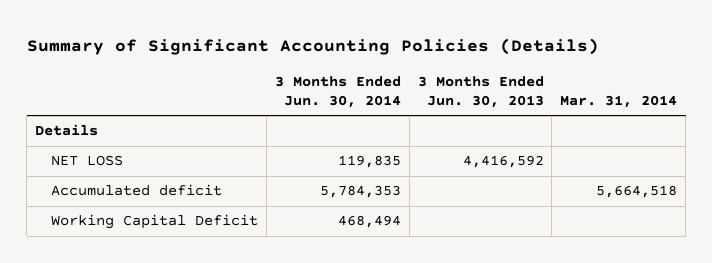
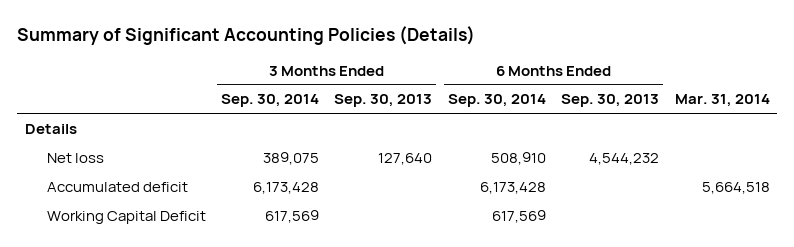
- | 3 Months Ended Jun. 30, 2014 | 3 Months Ended Jun. 30, 2013 | Mar. 31, 2014
+ | 3 Months Ended Sep. 30, 2014 | 3 Months Ended Sep. 30, 2013 | 6 Months Ended Sep. 30, 2014 | 6 Months Ended Sep. 30, 2013 | Mar. 31, 2014
- NET LOSS | 119,835 | 4,416,592 |
+ Net loss | 389,075 | 127,640 | 508,910 | 4,544,232 |

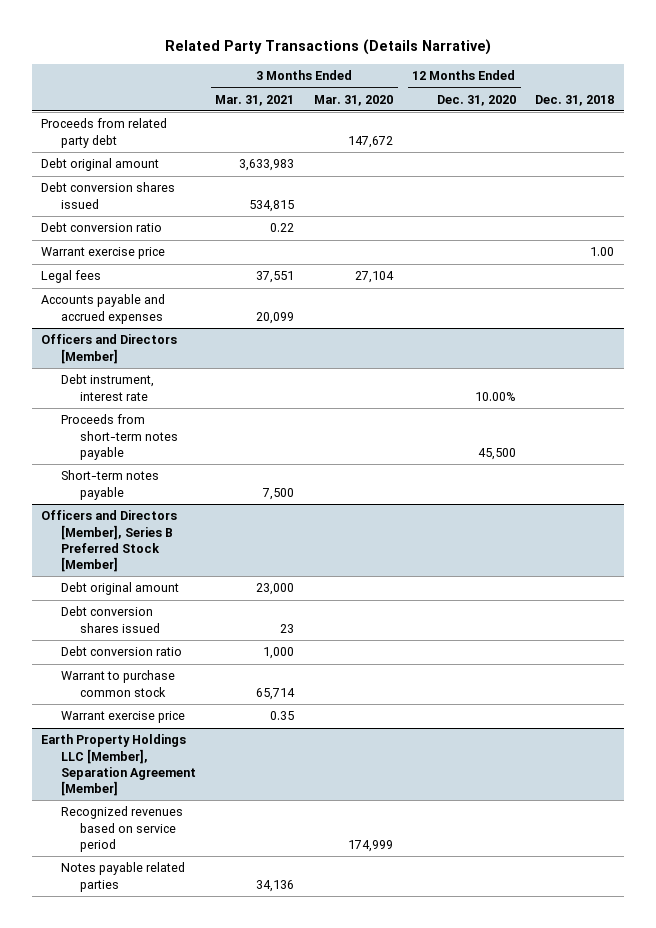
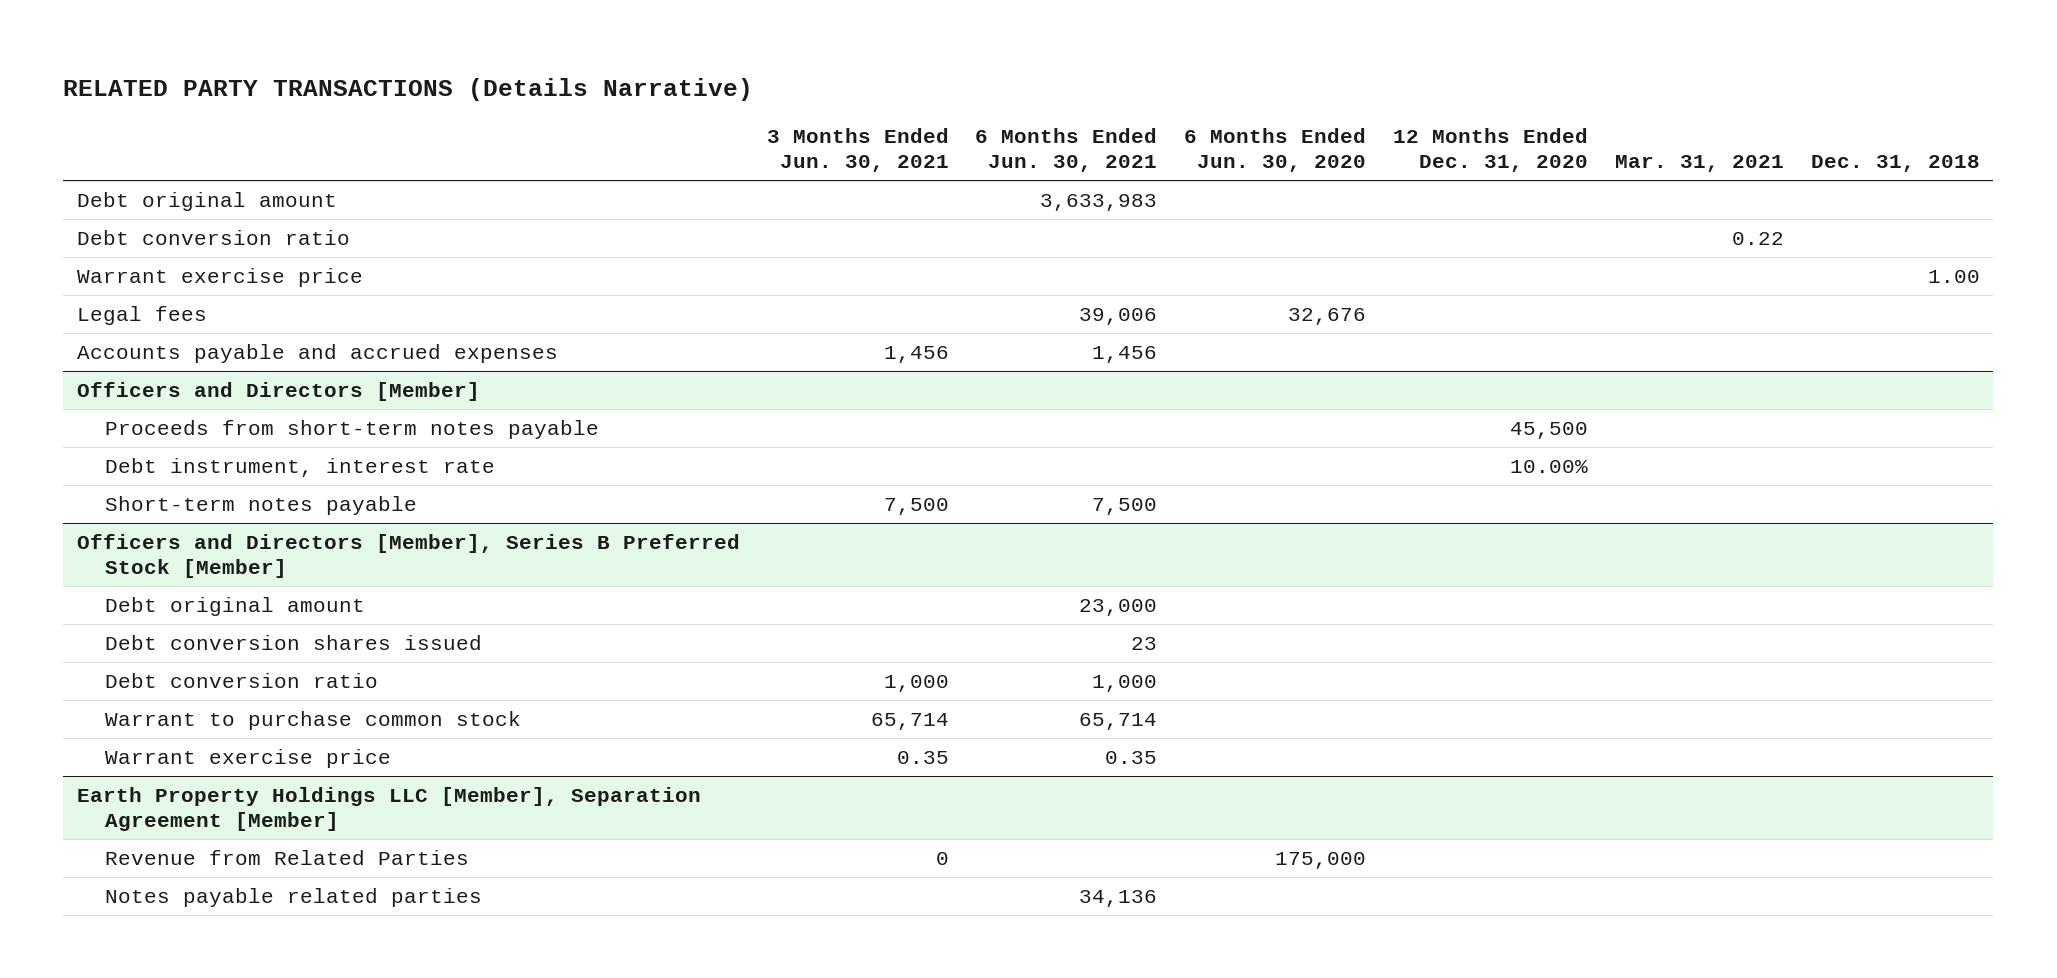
- Related Party Transactions (Details Narrative)
+ RELATED PARTY TRANSACTIONS (Details Narrative)
- | 3 Months Ended Mar. 31, 2021 | 3 Months Ended Mar. 31, 2020 | 12 Months Ended Dec. 31, 2020 | Dec. 31, 2018
+ | 3 Months Ended Jun. 30, 2021 | 6 Months Ended Jun. 30, 2021 | 6 Months Ended Jun. 30, 2020 | 12 Months Ended Dec. 31, 2020 | Mar. 31, 2021 | Dec. 31, 2018
- Proceeds from related party debt | | 147,672 | |
- Debt conversion shares issued | 534,815 | | |
@ Officers and Directors [Member]
moved down: Debt instrument, interest rate | | | | 10.00% | |
@ Earth Property Holdings LLC [Member], Separation Agreement [Member]
- Recognized revenues based on service period | | 174,999 | |
+ Revenue from Related Parties | 0 | | 175,000 | | |

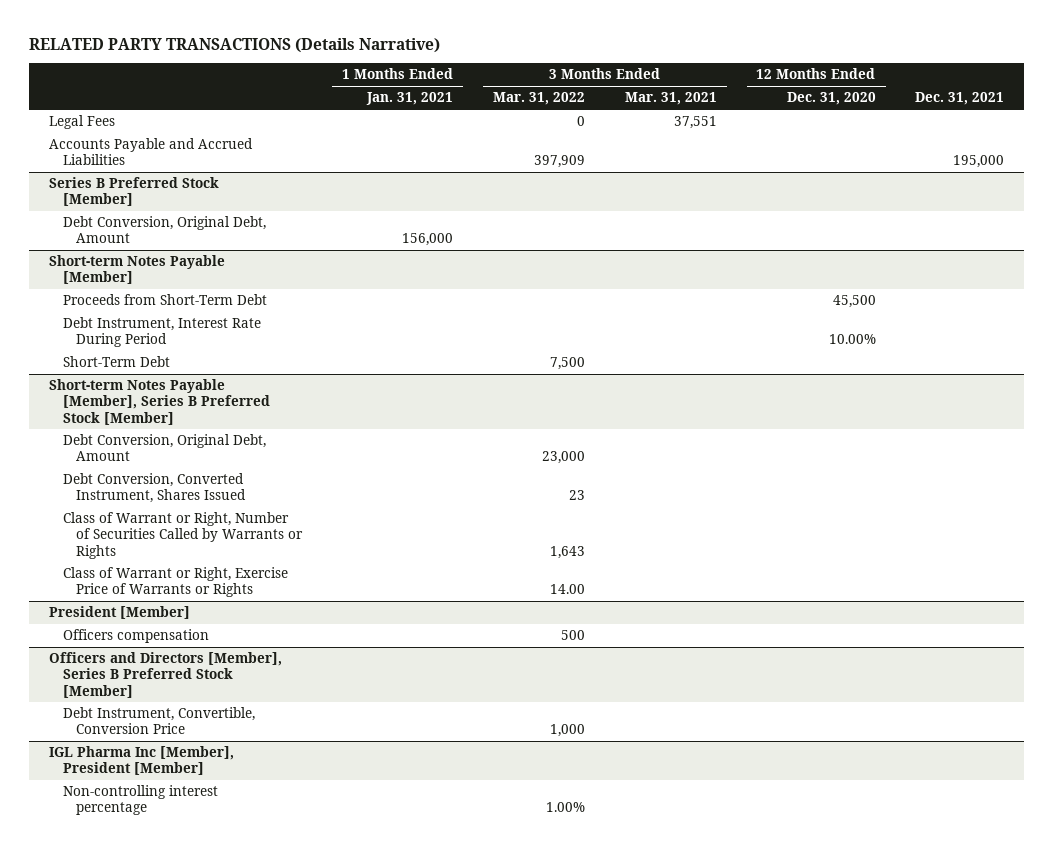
- | 3 Months Ended Jun. 30, 2021 | 6 Months Ended Jun. 30, 2021 | 6 Months Ended Jun. 30, 2020 | 12 Months Ended Dec. 31, 2020 | Mar. 31, 2021 | Dec. 31, 2018
+ | 1 Months Ended Jan. 31, 2021 | 3 Months Ended Mar. 31, 2022 | 3 Months Ended Mar. 31, 2021 | 12 Months Ended Dec. 31, 2020 | Dec. 31, 2021
- Debt original amount | | 3,633,983 | | | |
- Debt conversion ratio | | | | | 0.22 |
- Warrant exercise price | | | | | | 1.00
- Legal fees | | 39,006 | 32,676 | | |
- Accounts payable and accrued expenses | 1,456 | 1,456 | | | |
- Officers and Directors [Member]
- Proceeds from short-term notes payable | | | | 45,500 | |
- Debt instrument, interest rate | | | | 10.00% | |
- Short-term notes payable | 7,500 | 7,500 | | | |
+ Legal Fees | | 0 | 37,551 | |
+ Accounts Payable and Accrued Liabilities | | 397,909 | | | 195,000
+ Series B Preferred Stock [Member]
+ Debt Conversion, Original Debt, Amount | 156,000 | | | |
+ Short-term Notes Payable [Member]
+ Proceeds from Short-Term Debt | | | | 45,500 |
+ Debt Instrument, Interest Rate During Period | | | | 10.00% |
+ Short-Term Debt | | 7,500 | | |
+ Short-term Notes Payable [Member], Series B Preferred Stock [Member]
+ Debt Conversion, Original Debt, Amount | | 23,000 | | |
+ Debt Conversion, Converted Instrument, Shares Issued | | 23 | | |
+ Class of Warrant or Right, Number of Securities Called by Warrants or Rights | | 1,643 | | |
+ Class of Warrant or Right, Exercise Price of Warrants or Rights | | 14.00 | | |
+ President [Member]
+ Officers compensation | | 500 | | |
@ Officers and Directors [Member], Series B Preferred Stock [Member]
- Debt original amount | | 23,000 | | | |
- Debt conversion shares issued | | 23 | | | |
- Debt conversion ratio | 1,000 | 1,000 | | | |
- Warrant to purchase common stock | 65,714 | 65,714 | | | |
- Warrant exercise price | 0.35 | 0.35 | | | |
- Earth Property Holdings LLC [Member], Separation Agreement [Member]
- Revenue from Related Parties | 0 | | 175,000 | | |
- Notes payable related parties | | 34,136 | | | |
@ Officers and Directors [Member], Series B Preferred Stock [Member]
+ Debt Instrument, Convertible, Conversion Price | | 1,000 | | |
+ IGL Pharma Inc [Member], President [Member]
+ Non-controlling interest percentage | | 1.00% | | |

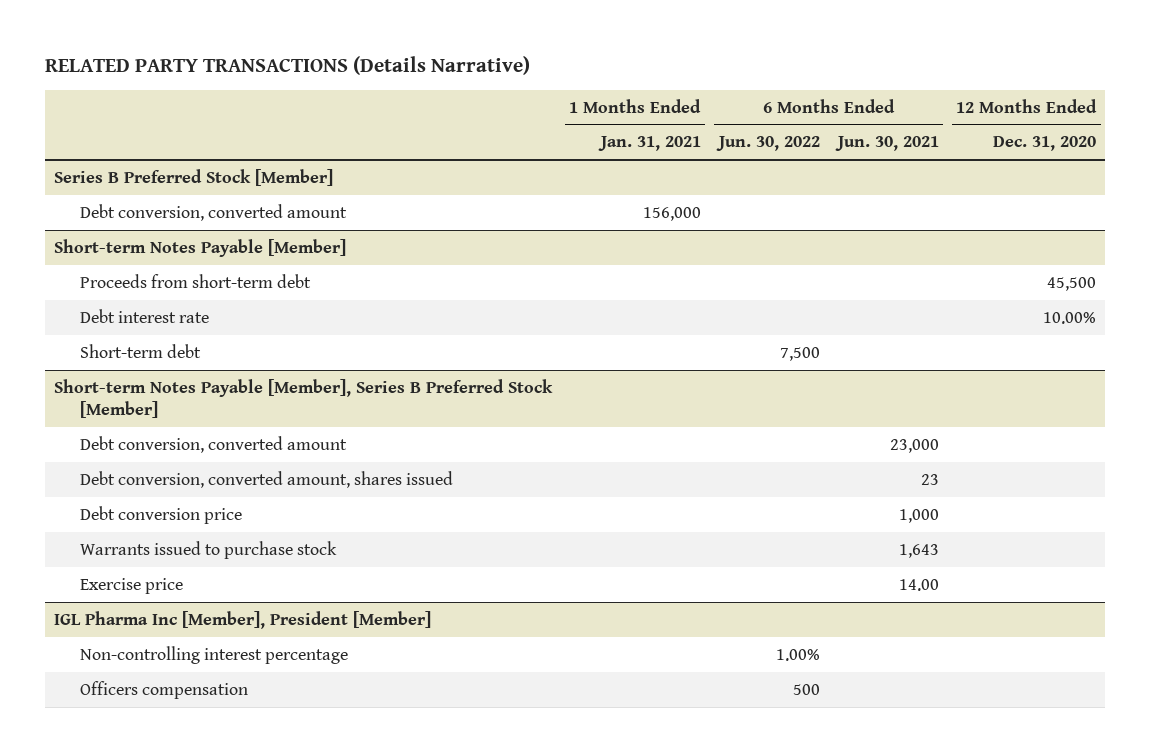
- | 1 Months Ended Jan. 31, 2021 | 3 Months Ended Mar. 31, 2022 | 3 Months Ended Mar. 31, 2021 | 12 Months Ended Dec. 31, 2020 | Dec. 31, 2021
+ | 1 Months Ended Jan. 31, 2021 | 6 Months Ended Jun. 30, 2022 | 6 Months Ended Jun. 30, 2021 | 12 Months Ended Dec. 31, 2020
- Legal Fees | | 0 | 37,551 | |
- Accounts Payable and Accrued Liabilities | | 397,909 | | | 195,000
@ Series B Preferred Stock [Member]
- Debt Conversion, Original Debt, Amount | 156,000 | | | |
+ Debt conversion, converted amount | 156,000 | | |
@ Short-term Notes Payable [Member]
- Proceeds from Short-Term Debt | | | | 45,500 |
- Debt Instrument, Interest Rate During Period | | | | 10.00% |
- Short-Term Debt | | 7,500 | | |
+ Proceeds from short-term debt | | | | 45,500
+ Debt interest rate | | | | 10.00%
+ Short-term debt | | 7,500 | |
@ Short-term Notes Payable [Member], Series B Preferred Stock [Member]
- Debt Conversion, Original Debt, Amount | | 23,000 | | |
- Debt Conversion, Converted Instrument, Shares Issued | | 23 | | |
- Class of Warrant or Right, Number of Securities Called by Warrants or Rights | | 1,643 | | |
- Class of Warrant or Right, Exercise Price of Warrants or Rights | | 14.00 | | |
- President [Member]
- Officers compensation | | 500 | | |
- Officers and Directors [Member], Series B Preferred Stock [Member]
- Debt Instrument, Convertible, Conversion Price | | 1,000 | | |
@ Short-term Notes Payable [Member], Series B Preferred Stock [Member]
+ Debt conversion, converted amount | | | 23,000 |
+ Debt conversion, converted amount, shares issued | | | 23 |
+ Debt conversion price | | | 1,000 |
+ Warrants issued to purchase stock | | | 1,643 |
+ Exercise price | | | 14.00 |
@ IGL Pharma Inc [Member], President [Member]
+ Officers compensation | | 500 | |

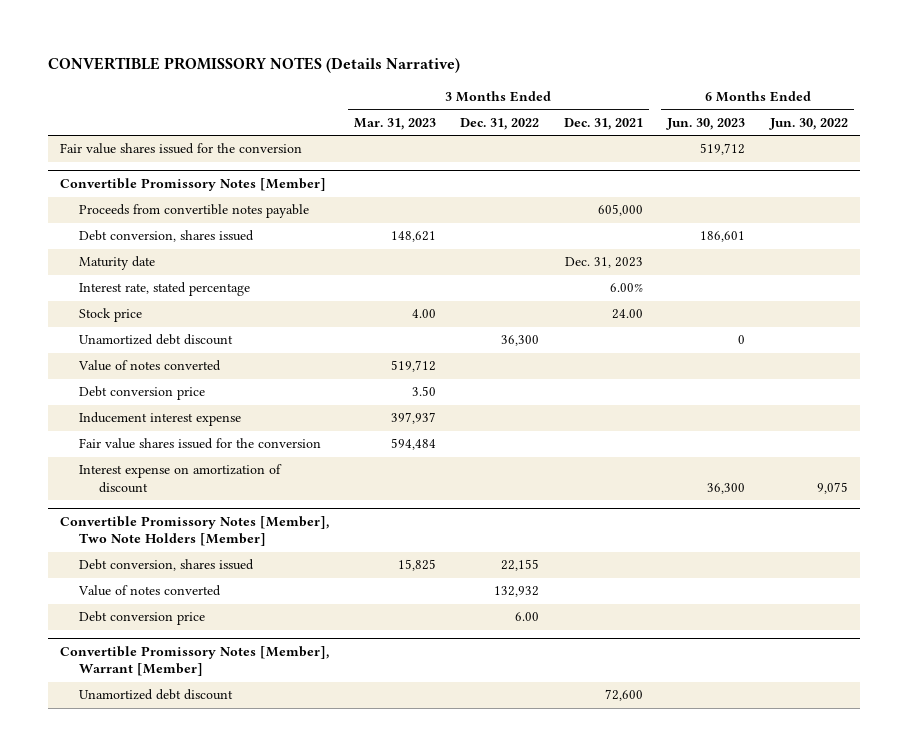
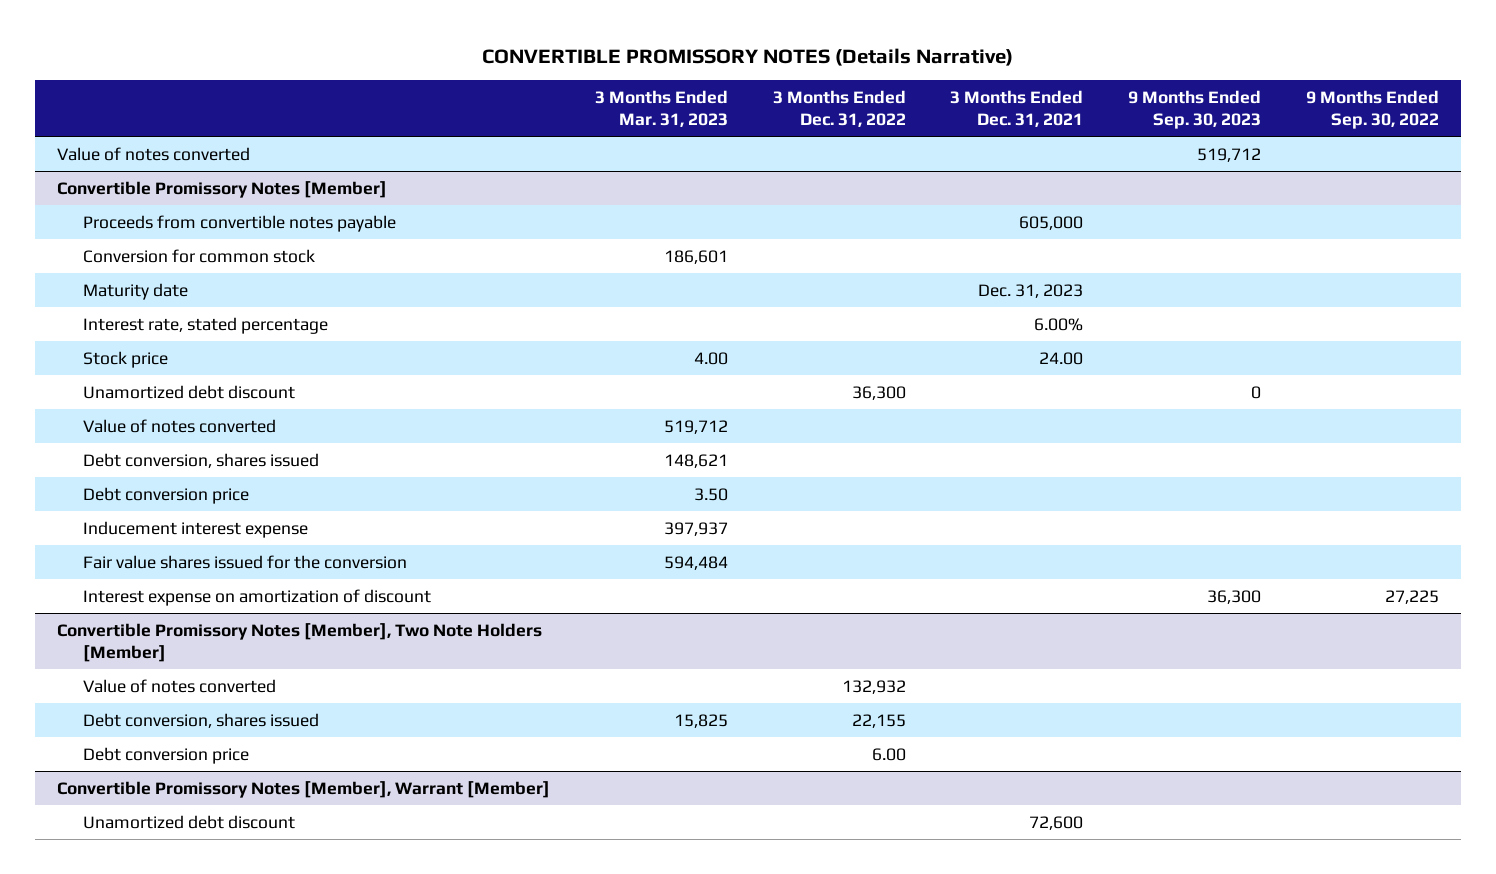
- | 3 Months Ended Mar. 31, 2023 | 3 Months Ended Dec. 31, 2022 | 3 Months Ended Dec. 31, 2021 | 6 Months Ended Jun. 30, 2023 | 6 Months Ended Jun. 30, 2022
+ | 3 Months Ended Mar. 31, 2023 | 3 Months Ended Dec. 31, 2022 | 3 Months Ended Dec. 31, 2021 | 9 Months Ended Sep. 30, 2023 | 9 Months Ended Sep. 30, 2022
- Fair value shares issued for the conversion | | | | 519,712 |
+ Value of notes converted | | | | 519,712 |
@ Convertible Promissory Notes [Member]
+ Conversion for common stock | 186,601 | | | |
moved down: Debt conversion, shares issued | 148,621 | | | |
@ Convertible Promissory Notes [Member], Two Note Holders [Member]
moved down: Debt conversion, shares issued | 15,825 | 22,155 | | |

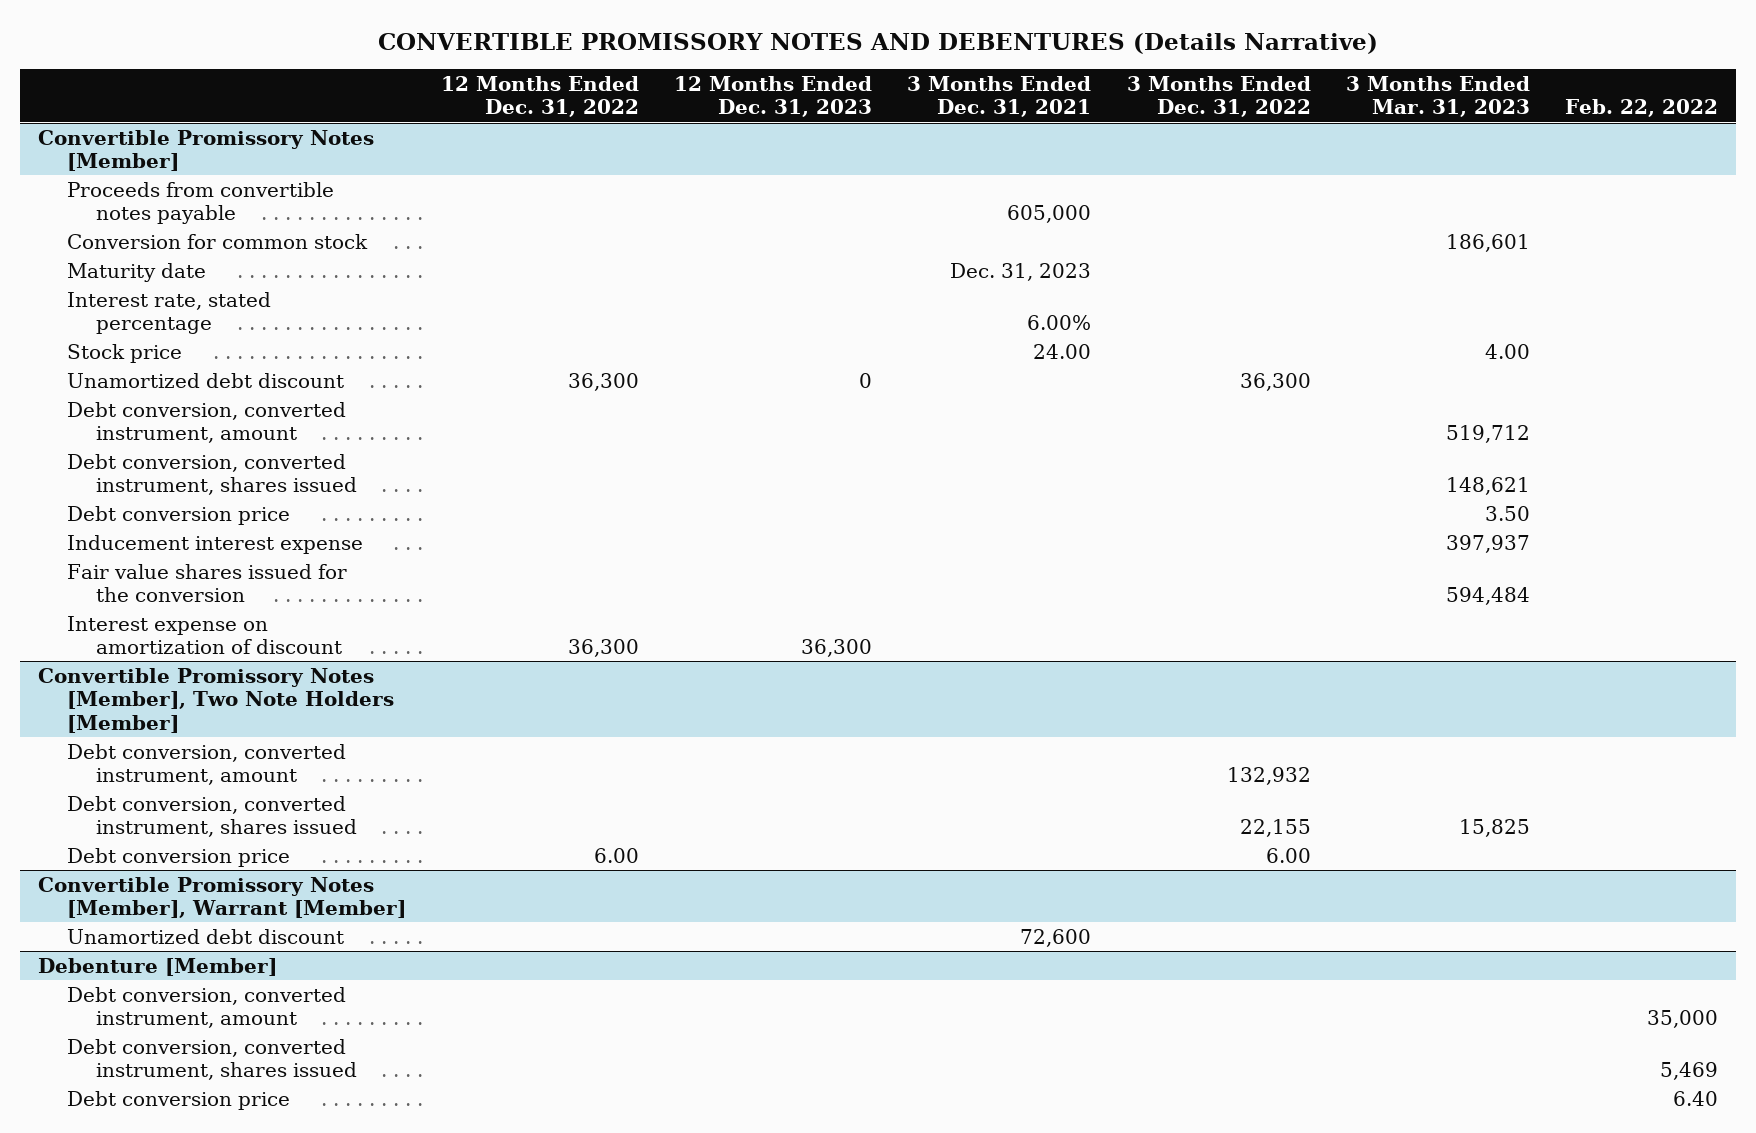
- CONVERTIBLE PROMISSORY NOTES (Details Narrative)
+ CONVERTIBLE PROMISSORY NOTES AND DEBENTURES (Details Narrative)
- | 3 Months Ended Mar. 31, 2023 | 3 Months Ended Dec. 31, 2022 | 3 Months Ended Dec. 31, 2021 | 9 Months Ended Sep. 30, 2023 | 9 Months Ended Sep. 30, 2022
+ | 12 Months Ended Dec. 31, 2022 | 12 Months Ended Dec. 31, 2023 | 3 Months Ended Dec. 31, 2021 | 3 Months Ended Dec. 31, 2022 | 3 Months Ended Mar. 31, 2023 | Feb. 22, 2022
- Value of notes converted | | | | 519,712 |
@ Convertible Promissory Notes [Member]
- Value of notes converted | 519,712 | | | |
- Debt conversion, shares issued | 148,621 | | | |
+ Debt conversion, converted instrument, amount | | | | | 519,712 |
+ Debt conversion, converted instrument, shares issued | | | | | 148,621 |
@ Convertible Promissory Notes [Member], Two Note Holders [Member]
- Value of notes converted | | 132,932 | | |
- Debt conversion, shares issued | 15,825 | 22,155 | | |
+ Debt conversion, converted instrument, amount | | | | 132,932 | |
+ Debt conversion, converted instrument, shares issued | | | | 22,155 | 15,825 |
+ Debenture [Member]
+ Debt conversion, converted instrument, amount | | | | | | 35,000
+ Debt conversion, converted instrument, shares issued | | | | | | 5,469
+ Debt conversion price | | | | | | 6.40

